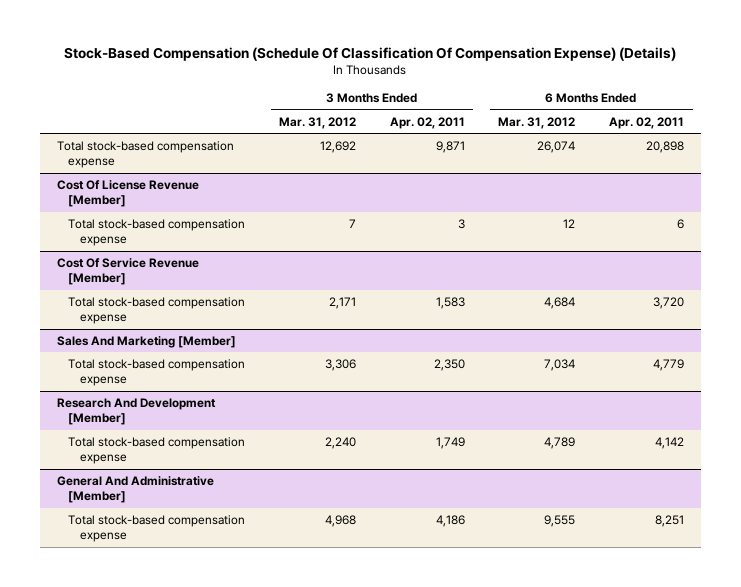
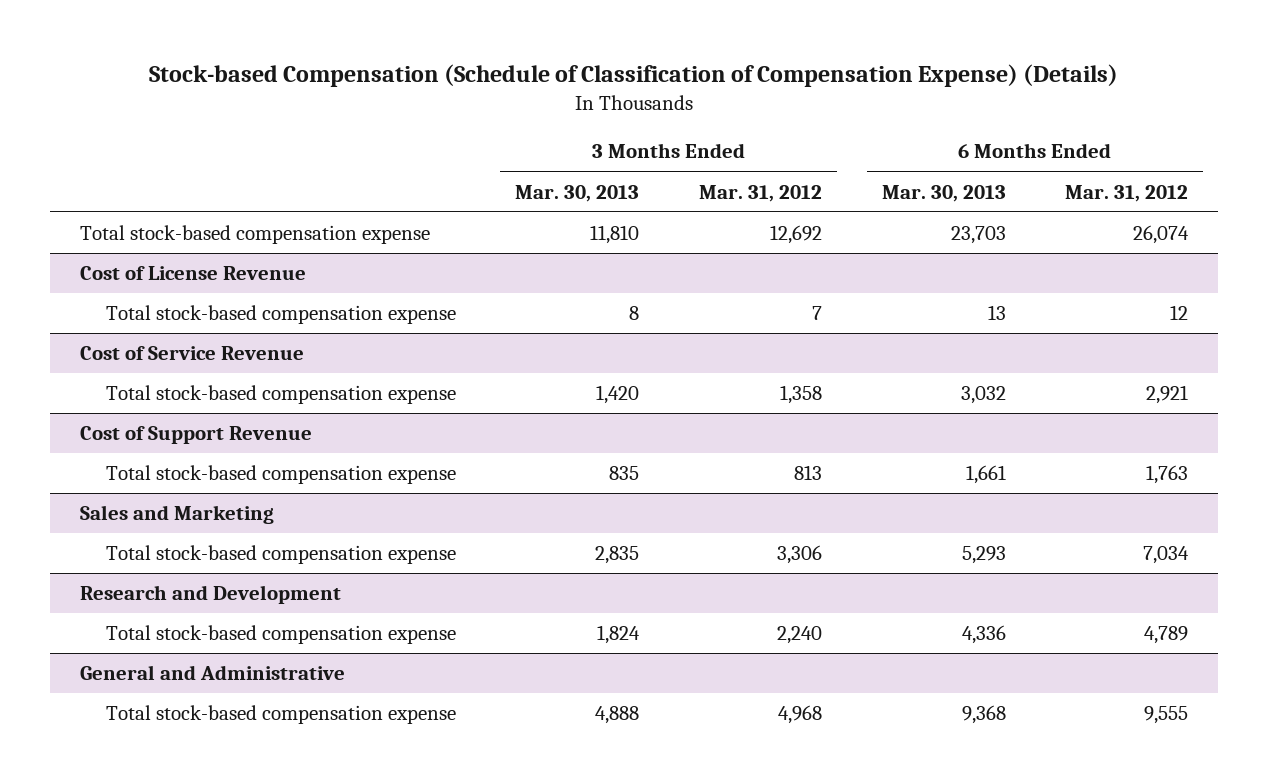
- Stock-Based Compensation (Schedule Of Classification Of Compensation Expense) (Details)
+ Stock-based Compensation (Schedule of Classification of Compensation Expense) (Details)
- | 3 Months Ended Mar. 31, 2012 | 3 Months Ended Apr. 02, 2011 | 6 Months Ended Mar. 31, 2012 | 6 Months Ended Apr. 02, 2011
+ | 3 Months Ended Mar. 30, 2013 | 3 Months Ended Mar. 31, 2012 | 6 Months Ended Mar. 30, 2013 | 6 Months Ended Mar. 31, 2012
- Cost Of License Revenue [Member]
+ Cost of License Revenue
- Cost Of Service Revenue [Member]
- Total stock-based compensation expense | 2,171 | 1,583 | 4,684 | 3,720
- Sales And Marketing [Member]
+ Cost of Service Revenue
+ Total stock-based compensation expense | 1,420 | 1,358 | 3,032 | 2,921
+ Cost of Support Revenue
+ Total stock-based compensation expense | 835 | 813 | 1,661 | 1,763
+ Sales and Marketing
- Research And Development [Member]
+ Research and Development
- General And Administrative [Member]
+ General and Administrative

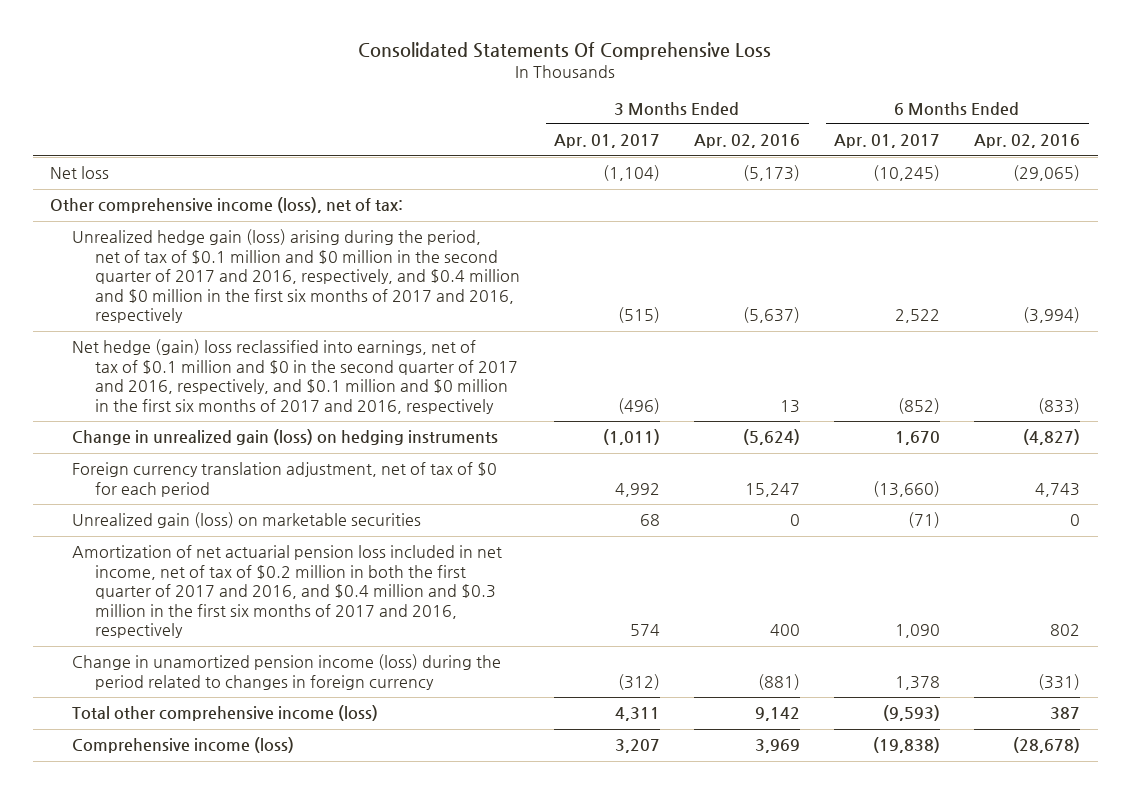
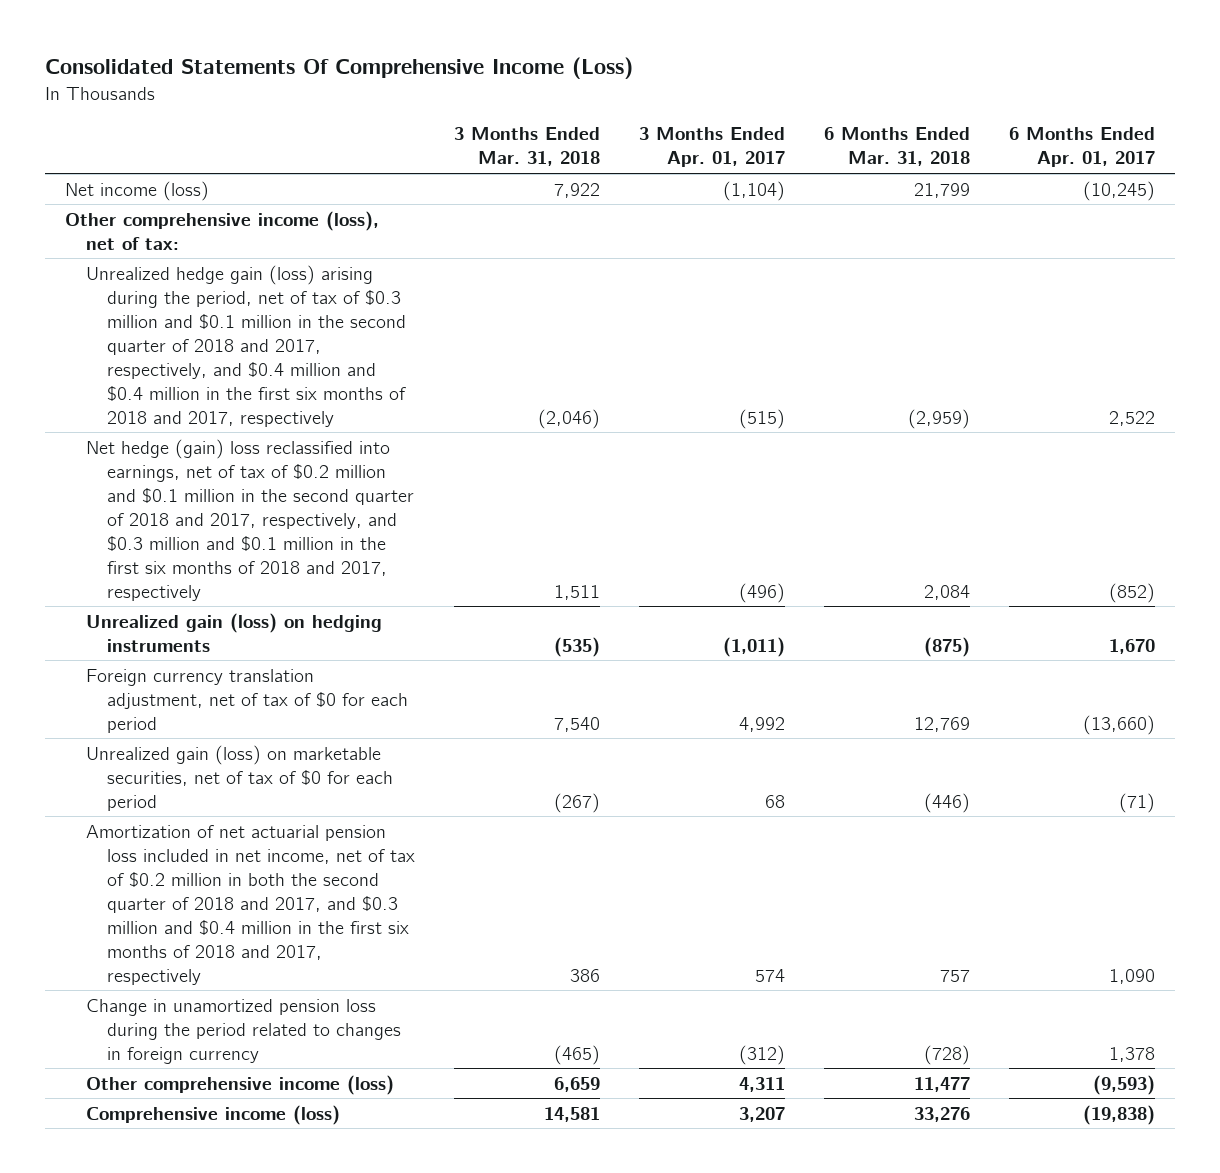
- Consolidated Statements Of Comprehensive Loss
+ Consolidated Statements Of Comprehensive Income (Loss)
- | 3 Months Ended Apr. 01, 2017 | 3 Months Ended Apr. 02, 2016 | 6 Months Ended Apr. 01, 2017 | 6 Months Ended Apr. 02, 2016
+ | 3 Months Ended Mar. 31, 2018 | 3 Months Ended Apr. 01, 2017 | 6 Months Ended Mar. 31, 2018 | 6 Months Ended Apr. 01, 2017
- Net loss | (1,104) | (5,173) | (10,245) | (29,065)
+ Net income (loss) | 7,922 | (1,104) | 21,799 | (10,245)
- Unrealized hedge gain (loss) arising during the period, net of tax of $0.1 million and $0 million in the second quarter of 2017 and 2016, respectively, and $0.4 million and $0 million in the first six months of 2017 and 2016, respectively | (515) | (5,637) | 2,522 | (3,994)
- Net hedge (gain) loss reclassified into earnings, net of tax of $0.1 million and $0 in the second quarter of 2017 and 2016, respectively, and $0.1 million and $0 million in the first six months of 2017 and 2016, respectively | (496) | 13 | (852) | (833)
- Change in unrealized gain (loss) on hedging instruments | (1,011) | (5,624) | 1,670 | (4,827)
+ Unrealized hedge gain (loss) arising during the period, net of tax of $0.3 million and $0.1 million in the second quarter of 2018 and 2017, respectively, and $0.4 million and $0.4 million in the first six months of 2018 and 2017, respectively | (2,046) | (515) | (2,959) | 2,522
+ Net hedge (gain) loss reclassified into earnings, net of tax of $0.2 million and $0.1 million in the second quarter of 2018 and 2017, respectively, and $0.3 million and $0.1 million in the first six months of 2018 and 2017, respectively | 1,511 | (496) | 2,084 | (852)
+ Unrealized gain (loss) on hedging instruments | (535) | (1,011) | (875) | 1,670
- Unrealized gain (loss) on marketable securities | 68 | 0 | (71) | 0
- Amortization of net actuarial pension loss included in net income, net of tax of $0.2 million in both the first quarter of 2017 and 2016, and $0.4 million and $0.3 million in the first six months of 2017 and 2016, respectively | 574 | 400 | 1,090 | 802
- Change in unamortized pension income (loss) during the period related to changes in foreign currency | (312) | (881) | 1,378 | (331)
- Total other comprehensive income (loss) | 4,311 | 9,142 | (9,593) | 387
+ Unrealized gain (loss) on marketable securities, net of tax of $0 for each period | (267) | 68 | (446) | (71)
+ Amortization of net actuarial pension loss included in net income, net of tax of $0.2 million in both the second quarter of 2018 and 2017, and $0.3 million and $0.4 million in the first six months of 2018 and 2017, respectively | 386 | 574 | 757 | 1,090
+ Change in unamortized pension loss during the period related to changes in foreign currency | (465) | (312) | (728) | 1,378
+ Other comprehensive income (loss) | 6,659 | 4,311 | 11,477 | (9,593)

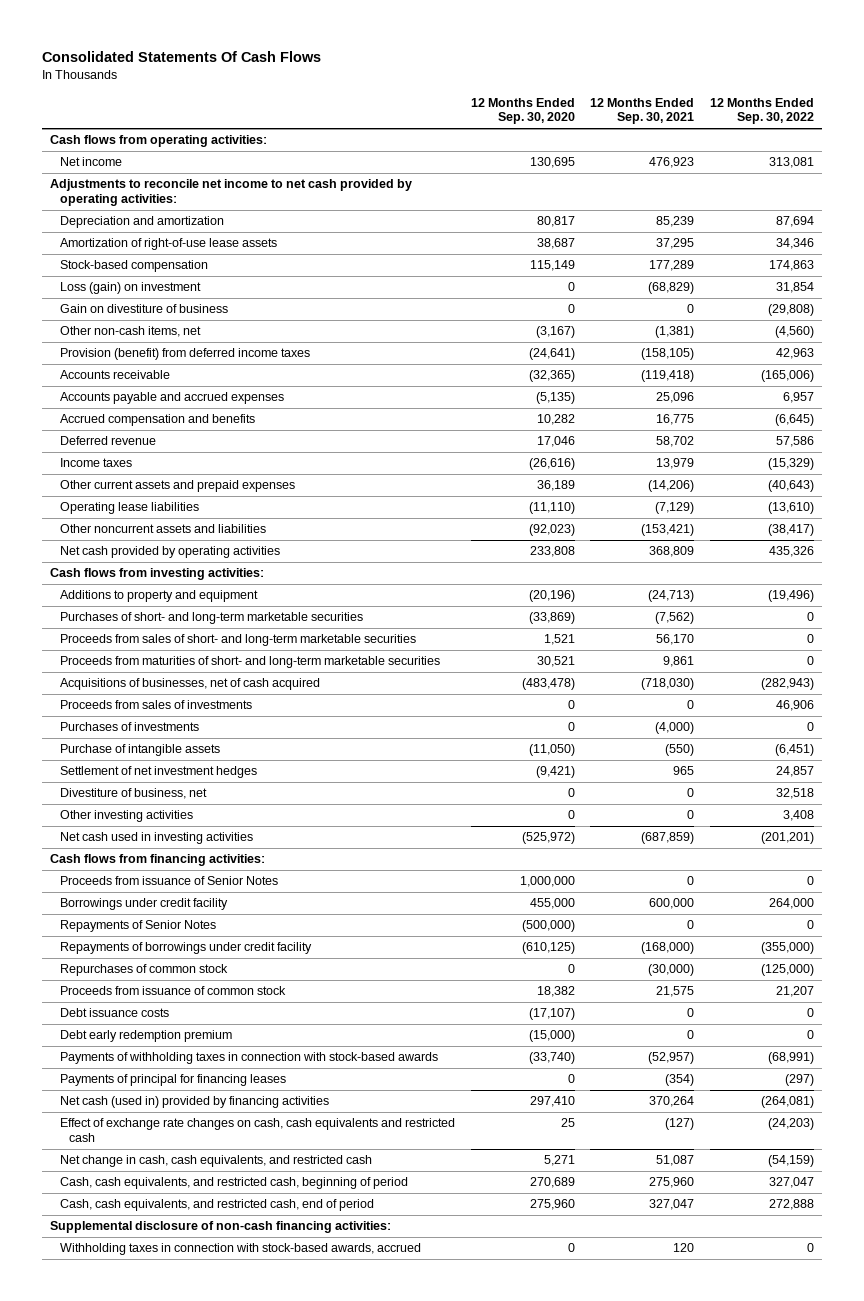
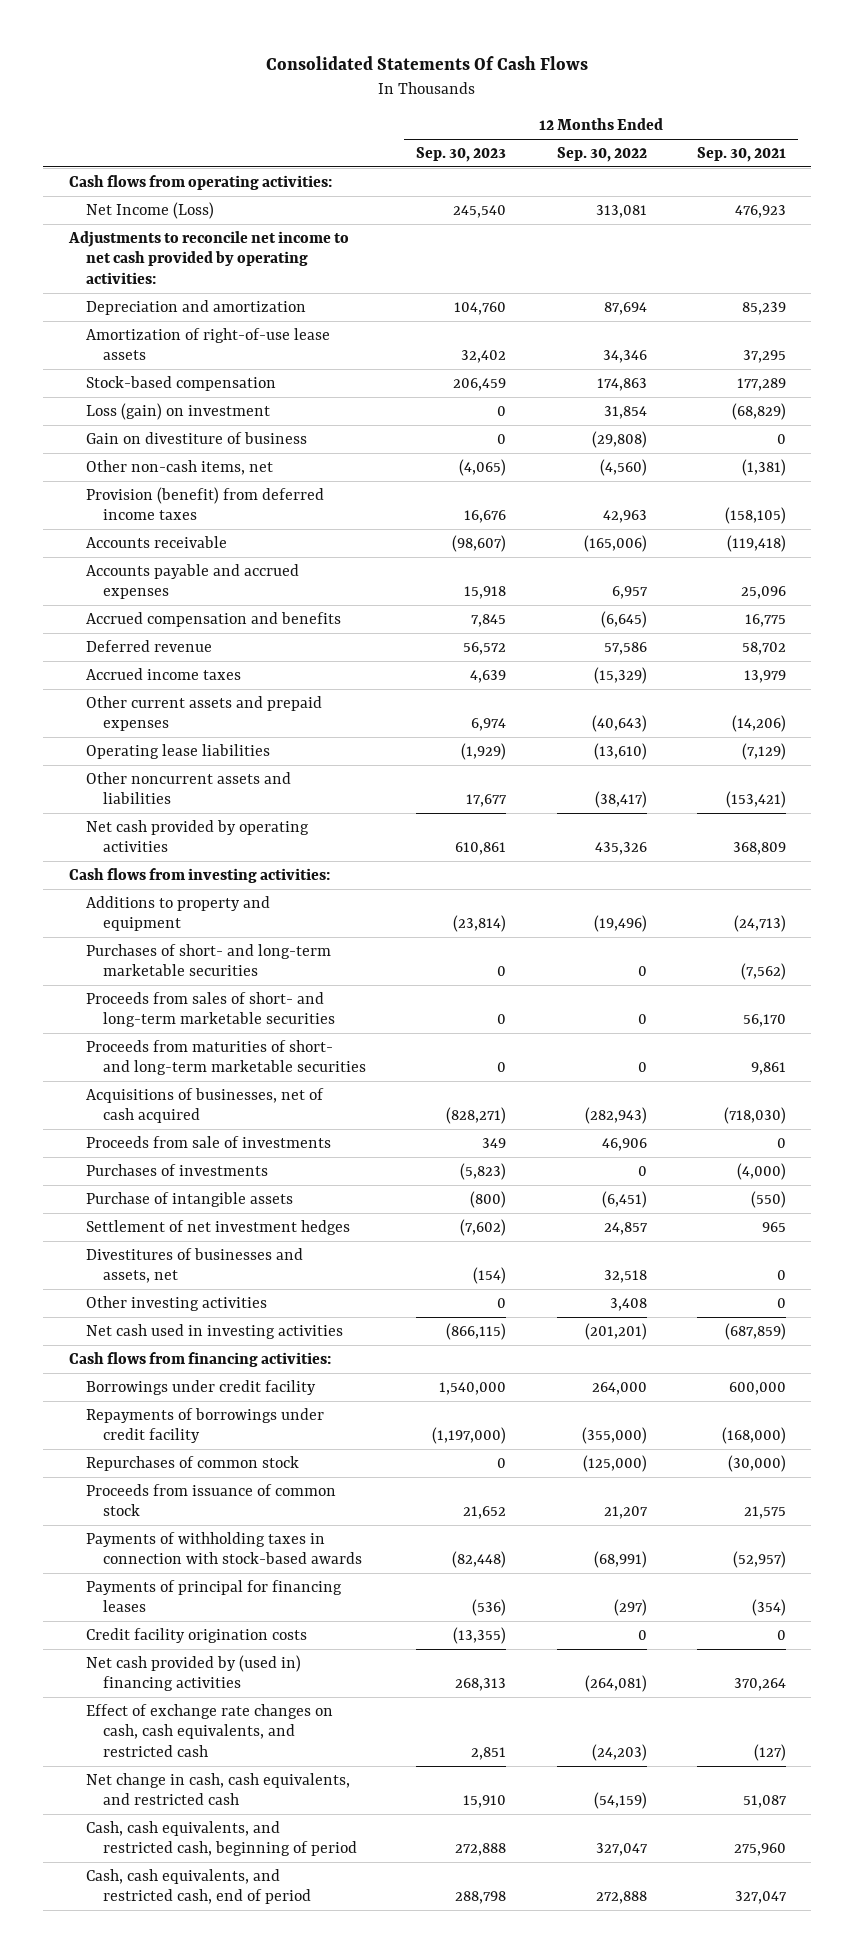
- | 12 Months Ended Sep. 30, 2020 | 12 Months Ended Sep. 30, 2021 | 12 Months Ended Sep. 30, 2022
+ | 12 Months Ended Sep. 30, 2023 | 12 Months Ended Sep. 30, 2022 | 12 Months Ended Sep. 30, 2021
- Net income | 130,695 | 476,923 | 313,081
+ Net Income (Loss) | 245,540 | 313,081 | 476,923
- Income taxes | (26,616) | 13,979 | (15,329)
+ Accrued income taxes | 4,639 | (15,329) | 13,979
- Proceeds from sales of investments | 0 | 0 | 46,906
+ Proceeds from sale of investments | 349 | 46,906 | 0
- Divestiture of business, net | 0 | 0 | 32,518
+ Divestitures of businesses and assets, net | (154) | 32,518 | 0
- Proceeds from issuance of Senior Notes | 1,000,000 | 0 | 0
- Repayments of Senior Notes | (500,000) | 0 | 0
- Debt issuance costs | (17,107) | 0 | 0
- Debt early redemption premium | (15,000) | 0 | 0
- Net cash (used in) provided by financing activities | 297,410 | 370,264 | (264,081)
- Effect of exchange rate changes on cash, cash equivalents and restricted cash | 25 | (127) | (24,203)
+ Credit facility origination costs | (13,355) | 0 | 0
+ Net cash provided by (used in) financing activities | 268,313 | (264,081) | 370,264
+ Effect of exchange rate changes on cash, cash equivalents, and restricted cash | 2,851 | (24,203) | (127)
- Supplemental disclosure of non-cash financing activities:
- Withholding taxes in connection with stock-based awards, accrued | 0 | 120 | 0

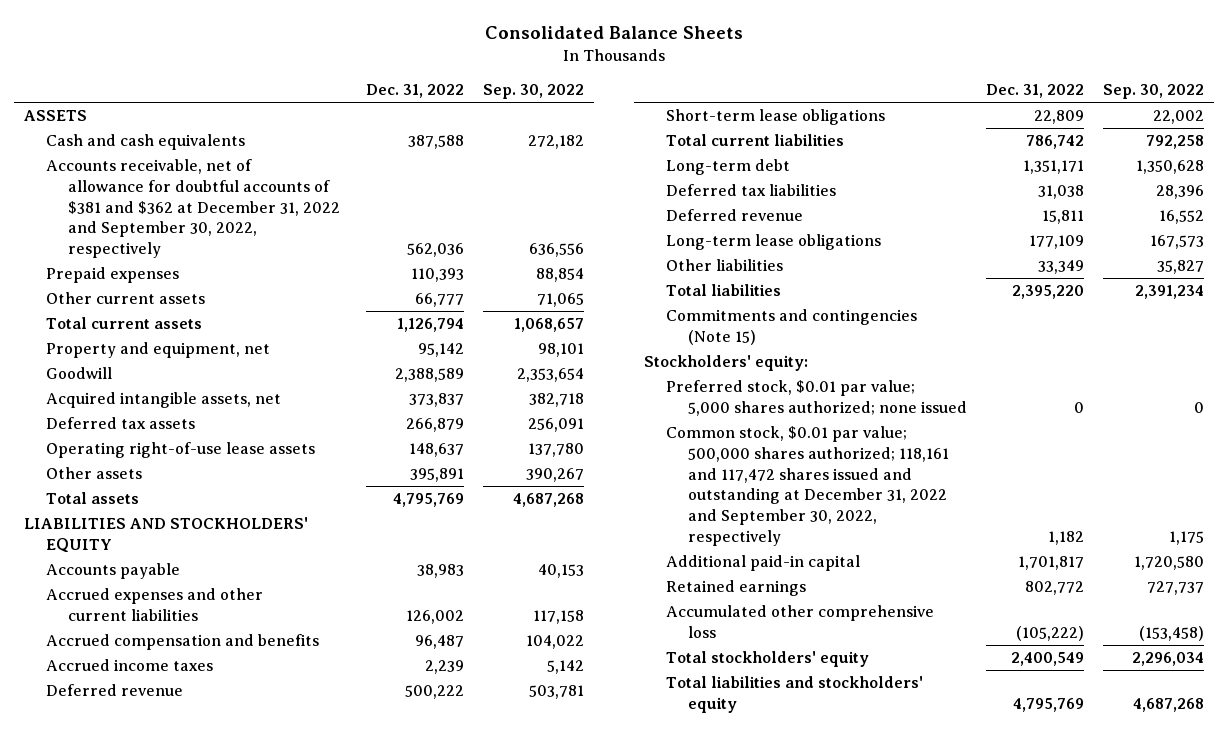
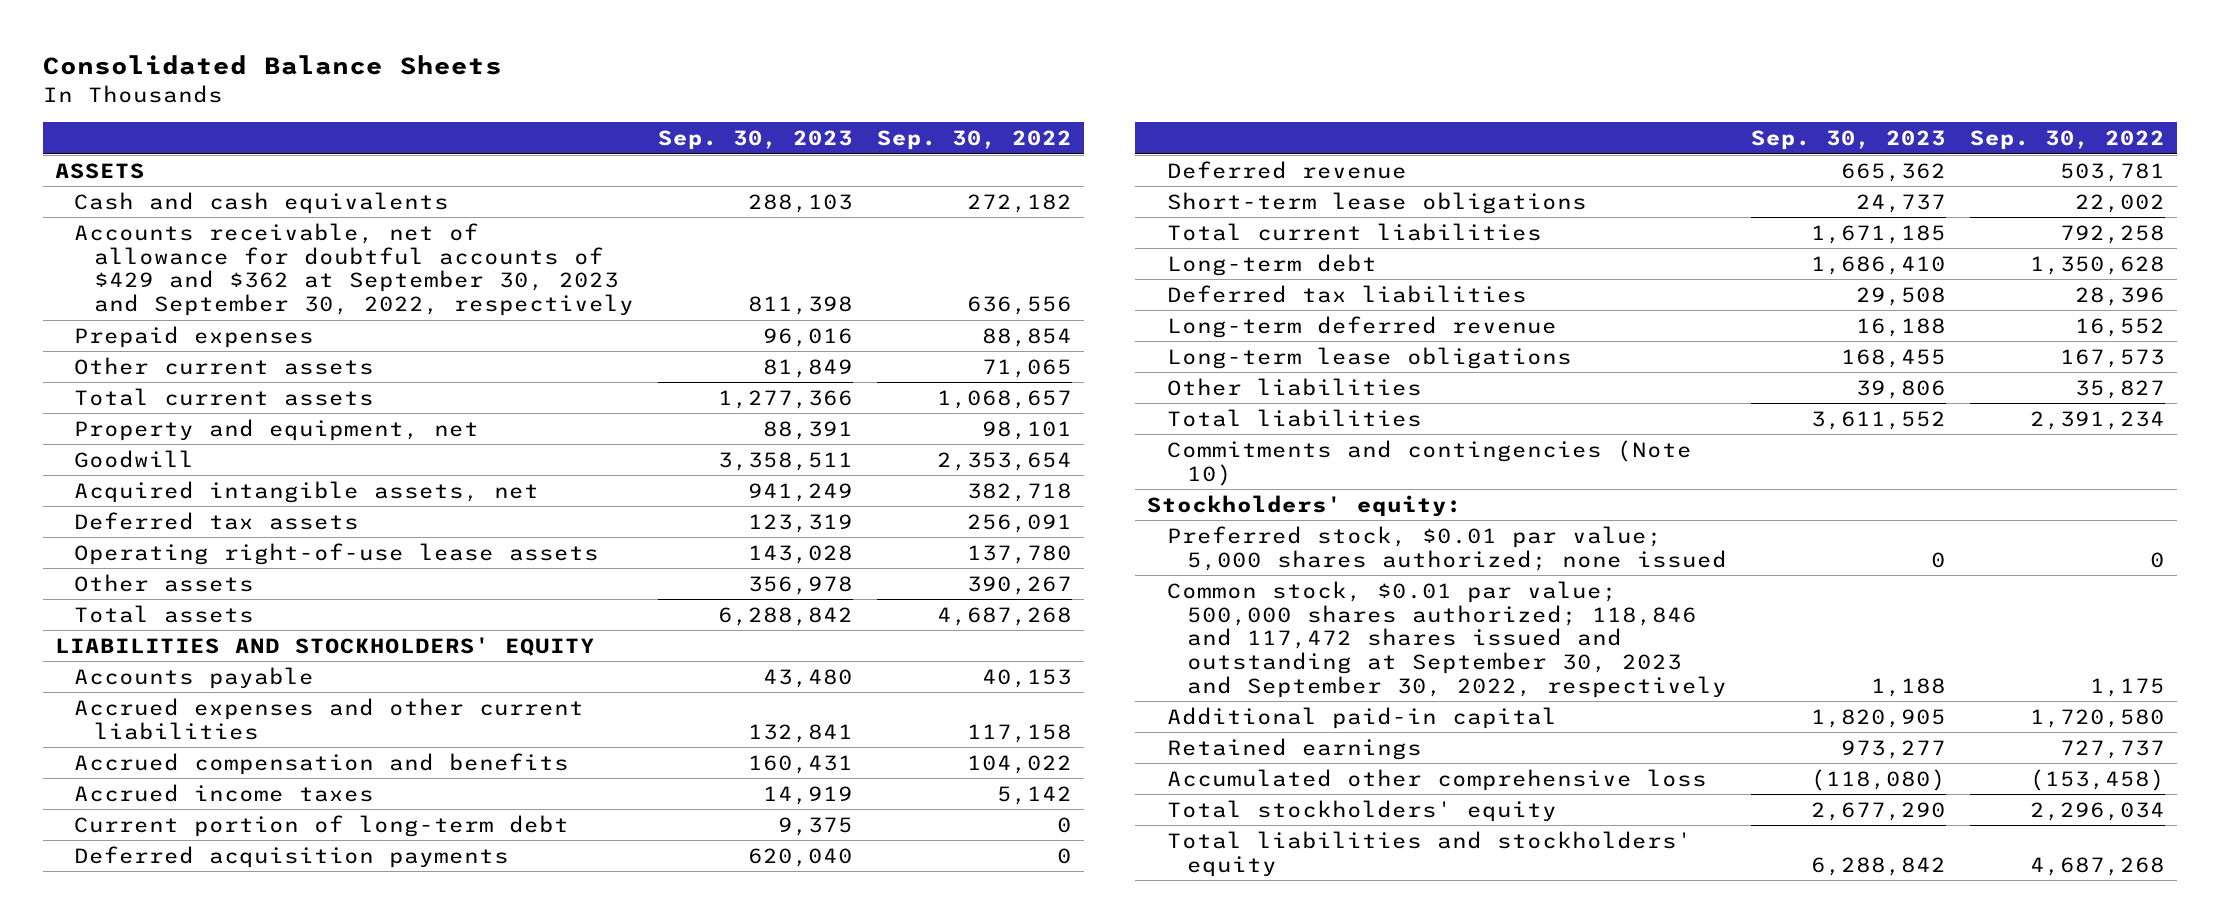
- | Dec. 31, 2022 | Sep. 30, 2022
+ | Sep. 30, 2023 | Sep. 30, 2022
- Accounts receivable, net of allowance for doubtful accounts of $381 and $362 at December 31, 2022 and September 30, 2022, respectively | 562,036 | 636,556
+ Accounts receivable, net of allowance for doubtful accounts of $429 and $362 at September 30, 2023 and September 30, 2022, respectively | 811,398 | 636,556
+ Current portion of long-term debt | 9,375 | 0
+ Deferred acquisition payments | 620,040 | 0
- Deferred revenue | 15,811 | 16,552
+ Long-term deferred revenue | 16,188 | 16,552
- Commitments and contingencies (Note 15)
+ Commitments and contingencies (Note 10)
- Common stock, $0.01 par value; 500,000 shares authorized; 118,161 and 117,472 shares issued and outstanding at December 31, 2022 and September 30, 2022, respectively | 1,182 | 1,175
+ Common stock, $0.01 par value; 500,000 shares authorized; 118,846 and 117,472 shares issued and outstanding at September 30, 2023 and September 30, 2022, respectively | 1,188 | 1,175

